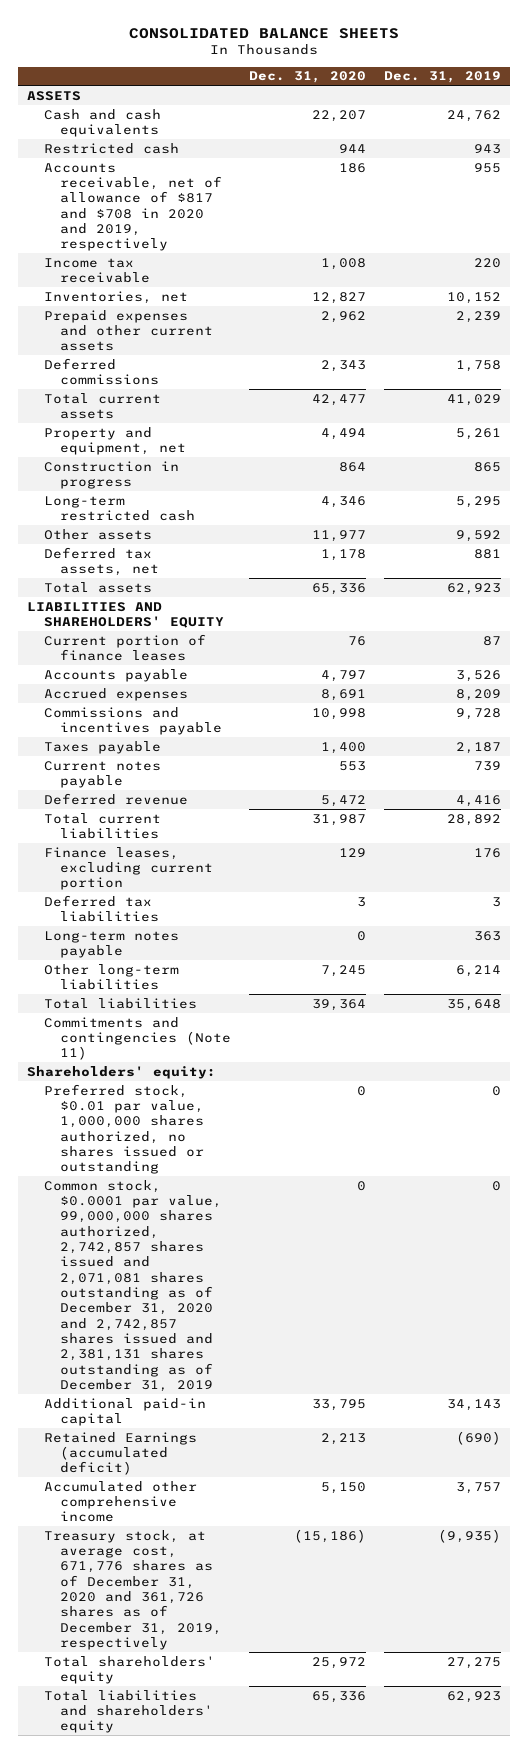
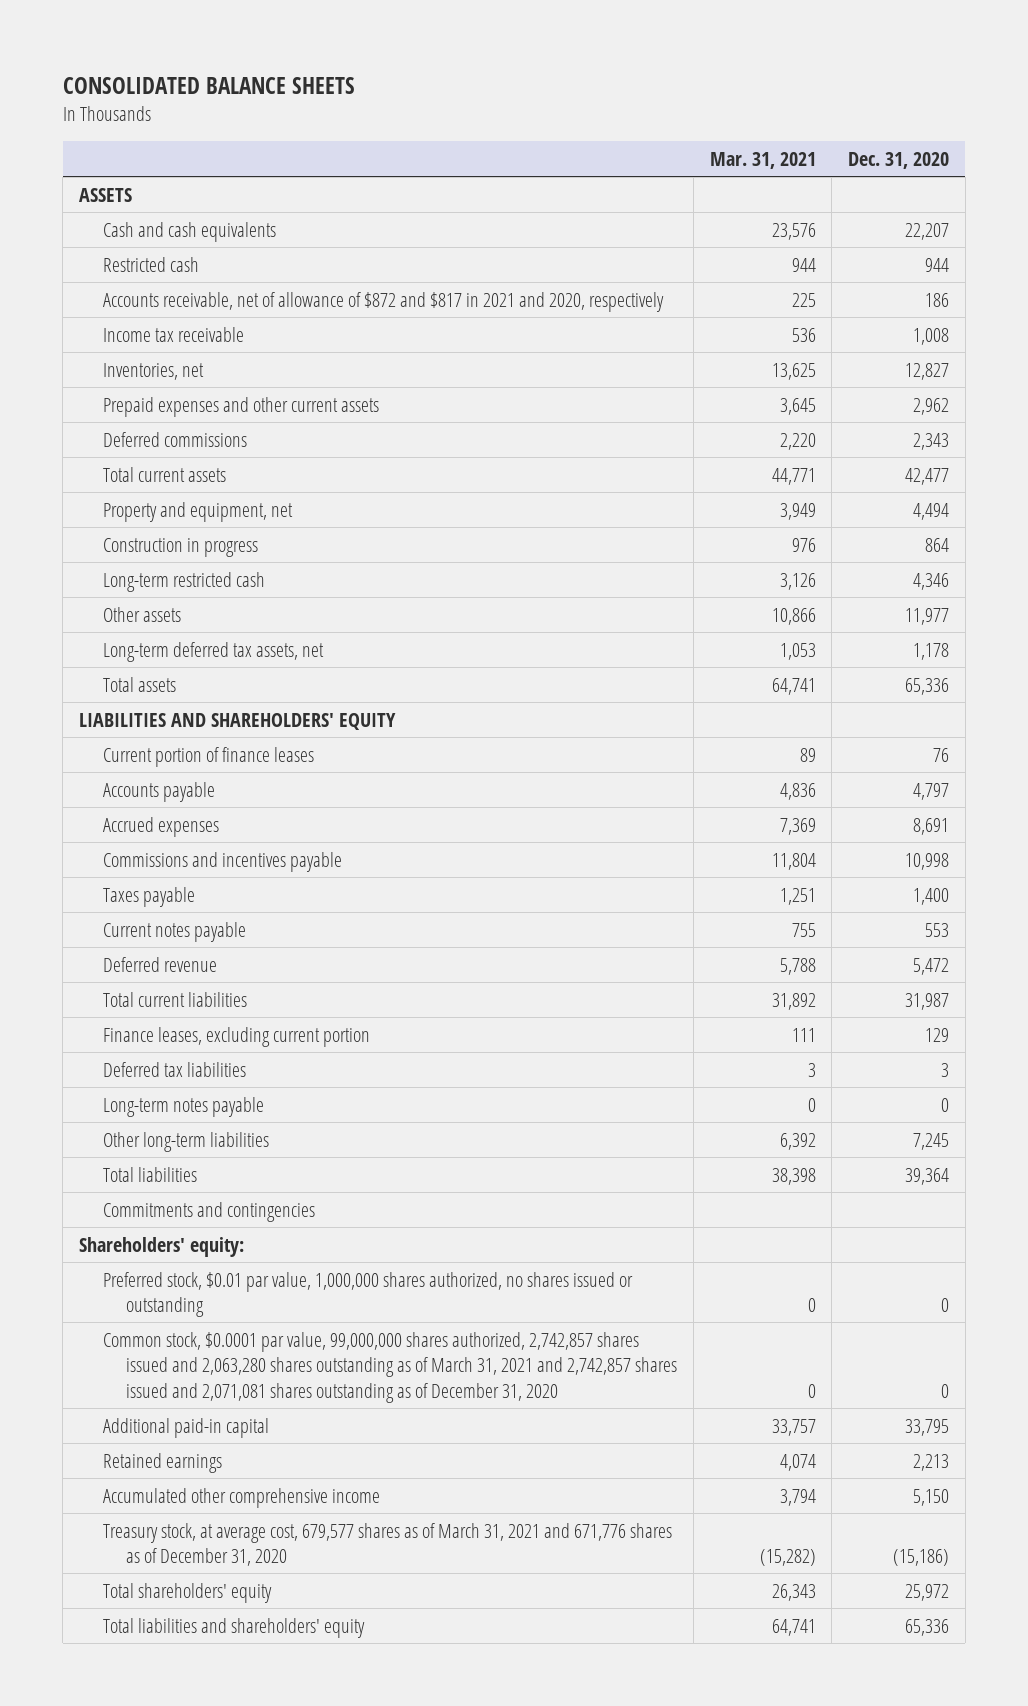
- | Dec. 31, 2020 | Dec. 31, 2019
+ | Mar. 31, 2021 | Dec. 31, 2020
- Accounts receivable, net of allowance of $817 and $708 in 2020 and 2019, respectively | 186 | 955
+ Accounts receivable, net of allowance of $872 and $817 in 2021 and 2020, respectively | 225 | 186
- Deferred tax assets, net | 1,178 | 881
+ Long-term deferred tax assets, net | 1,053 | 1,178
- Commitments and contingencies (Note 11)
+ Commitments and contingencies
- Common stock, $0.0001 par value, 99,000,000 shares authorized, 2,742,857 shares issued and 2,071,081 shares outstanding as of December 31, 2020 and 2,742,857 shares issued and 2,381,131 shares outstanding as of December 31, 2019 | 0 | 0
+ Common stock, $0.0001 par value, 99,000,000 shares authorized, 2,742,857 shares issued and 2,063,280 shares outstanding as of March 31, 2021 and 2,742,857 shares issued and 2,071,081 shares outstanding as of December 31, 2020 | 0 | 0
- Retained Earnings (accumulated deficit) | 2,213 | (690)
+ Retained earnings | 4,074 | 2,213
- Treasury stock, at average cost, 671,776 shares as of December 31, 2020 and 361,726 shares as of December 31, 2019, respectively | (15,186) | (9,935)
+ Treasury stock, at average cost, 679,577 shares as of March 31, 2021 and 671,776 shares as of December 31, 2020 | (15,282) | (15,186)

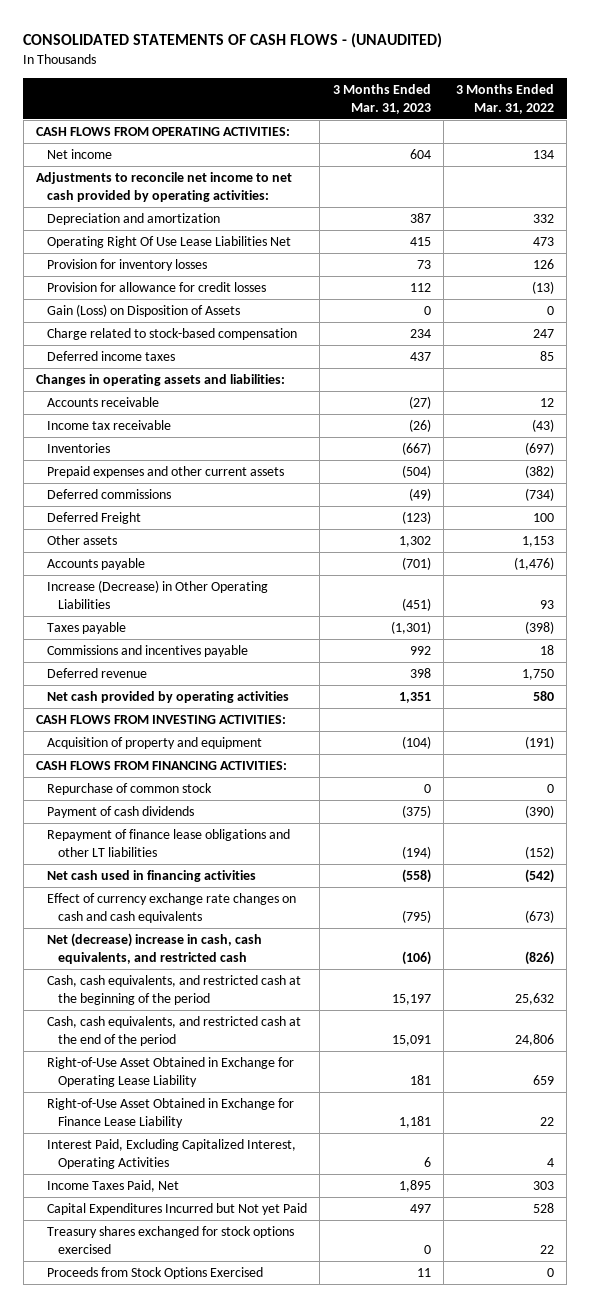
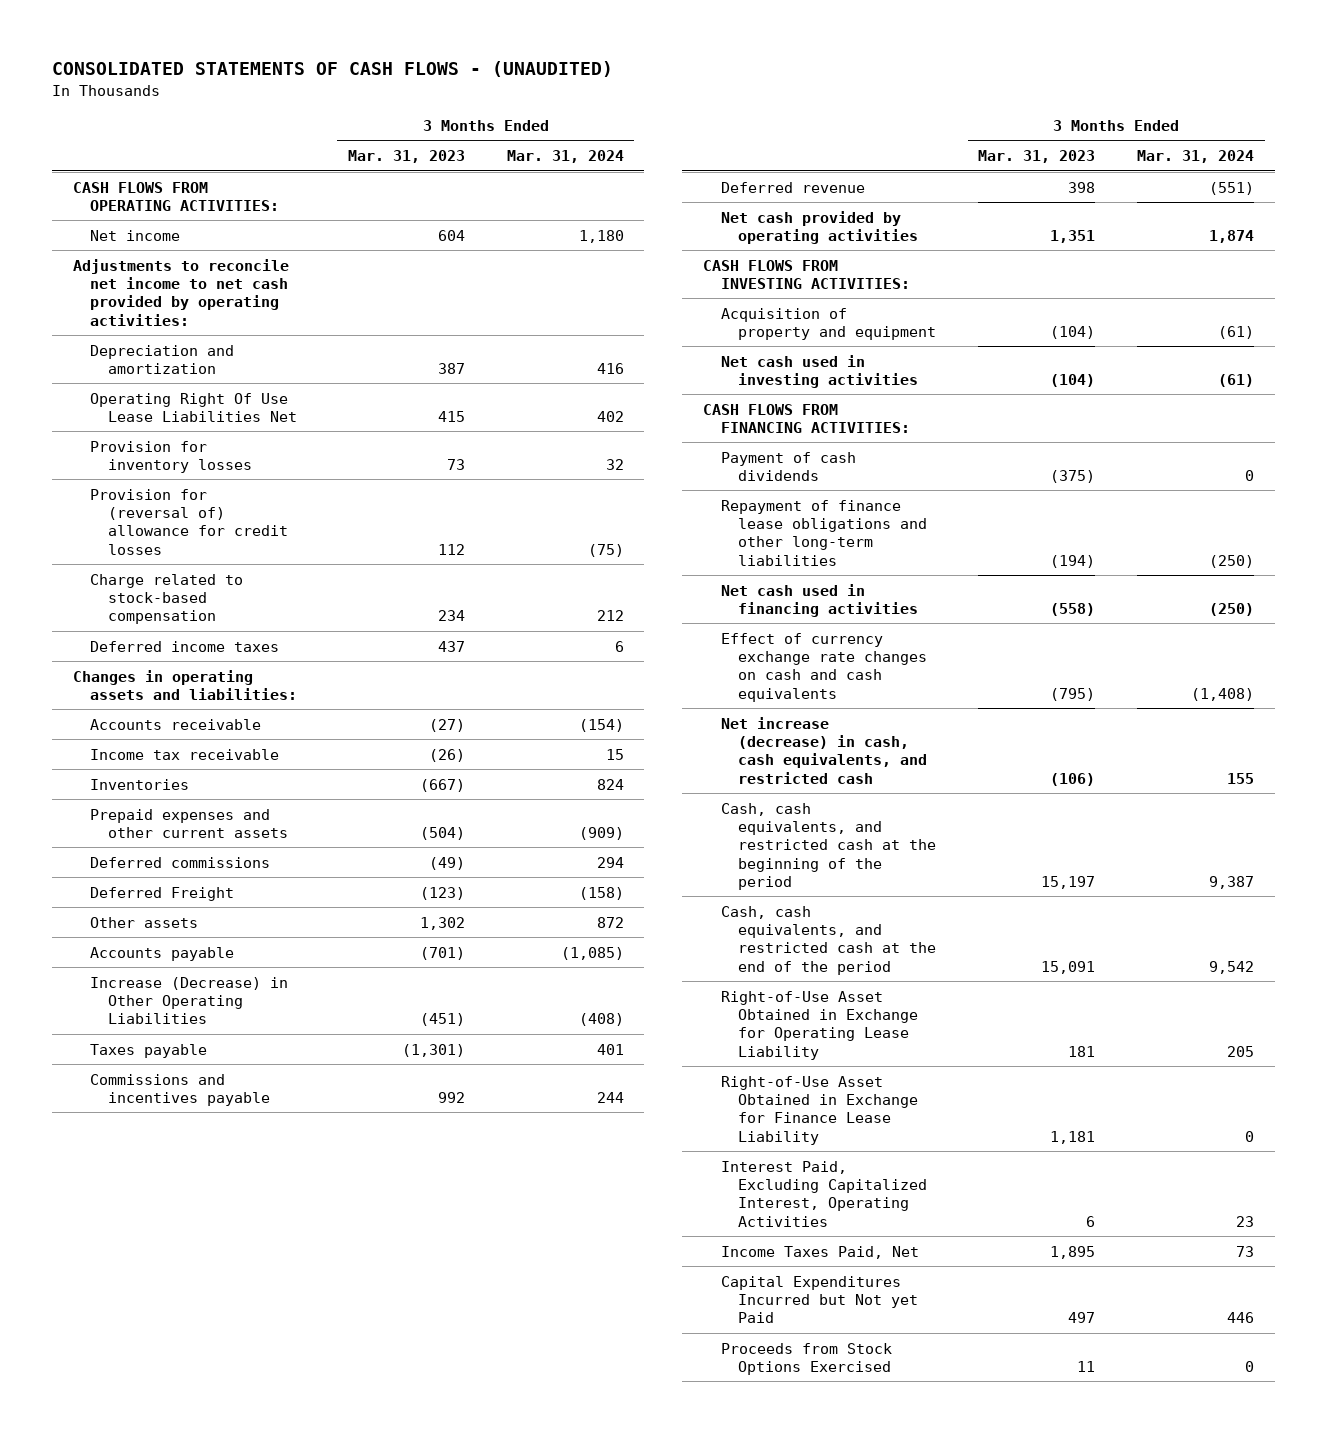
- | 3 Months Ended Mar. 31, 2023 | 3 Months Ended Mar. 31, 2022
+ | 3 Months Ended Mar. 31, 2023 | 3 Months Ended Mar. 31, 2024
- Provision for allowance for credit losses | 112 | (13)
- Gain (Loss) on Disposition of Assets | 0 | 0
+ Provision for (reversal of) allowance for credit losses | 112 | (75)
+ Net cash used in investing activities | (104) | (61)
- Repurchase of common stock | 0 | 0
- Repayment of finance lease obligations and other LT liabilities | (194) | (152)
+ Repayment of finance lease obligations and other long-term liabilities | (194) | (250)
- Net (decrease) increase in cash, cash equivalents, and restricted cash | (106) | (826)
+ Net increase (decrease) in cash, cash equivalents, and restricted cash | (106) | 155
- Treasury shares exchanged for stock options exercised | 0 | 22

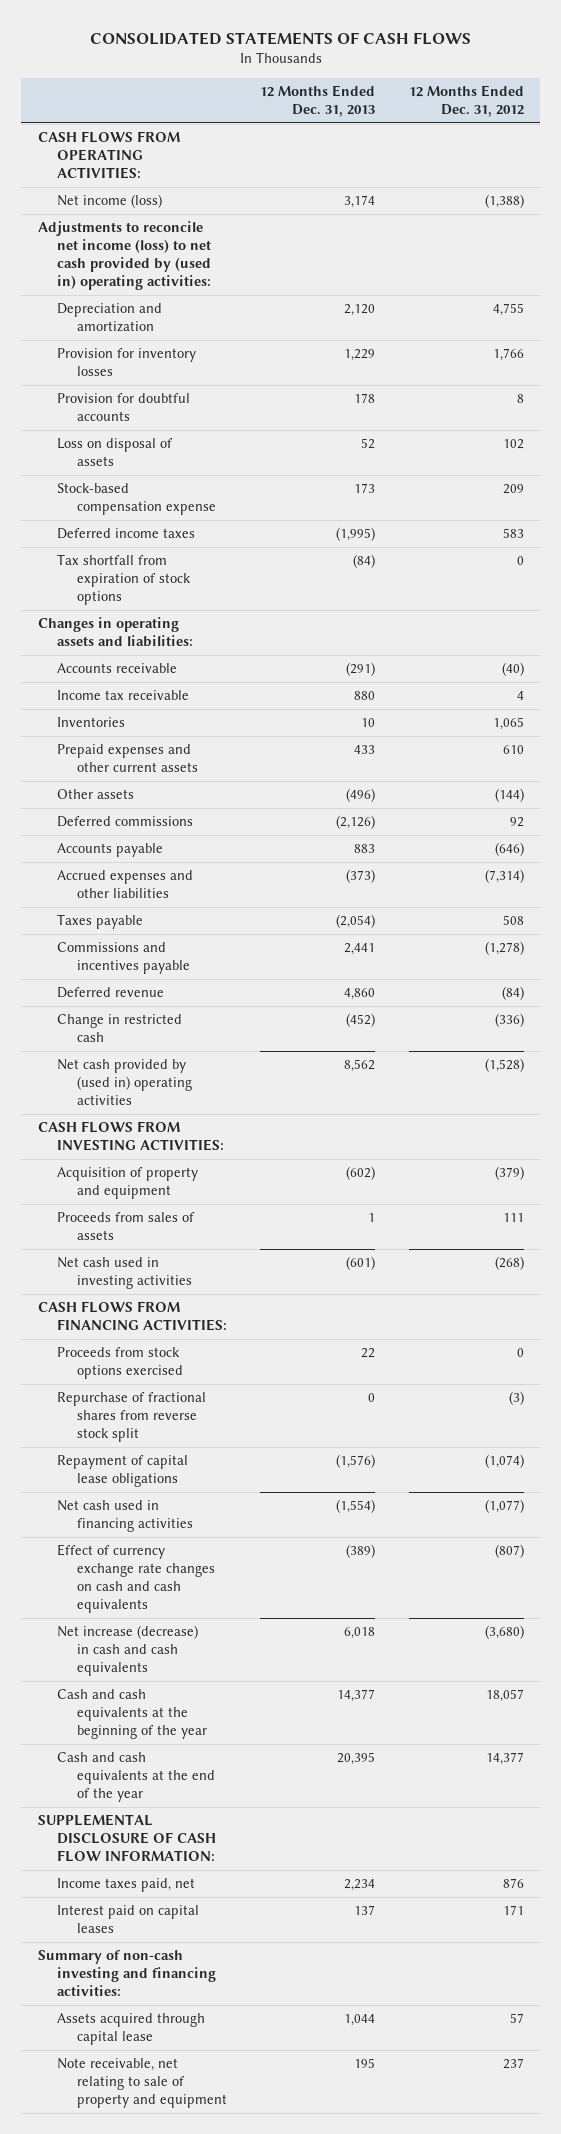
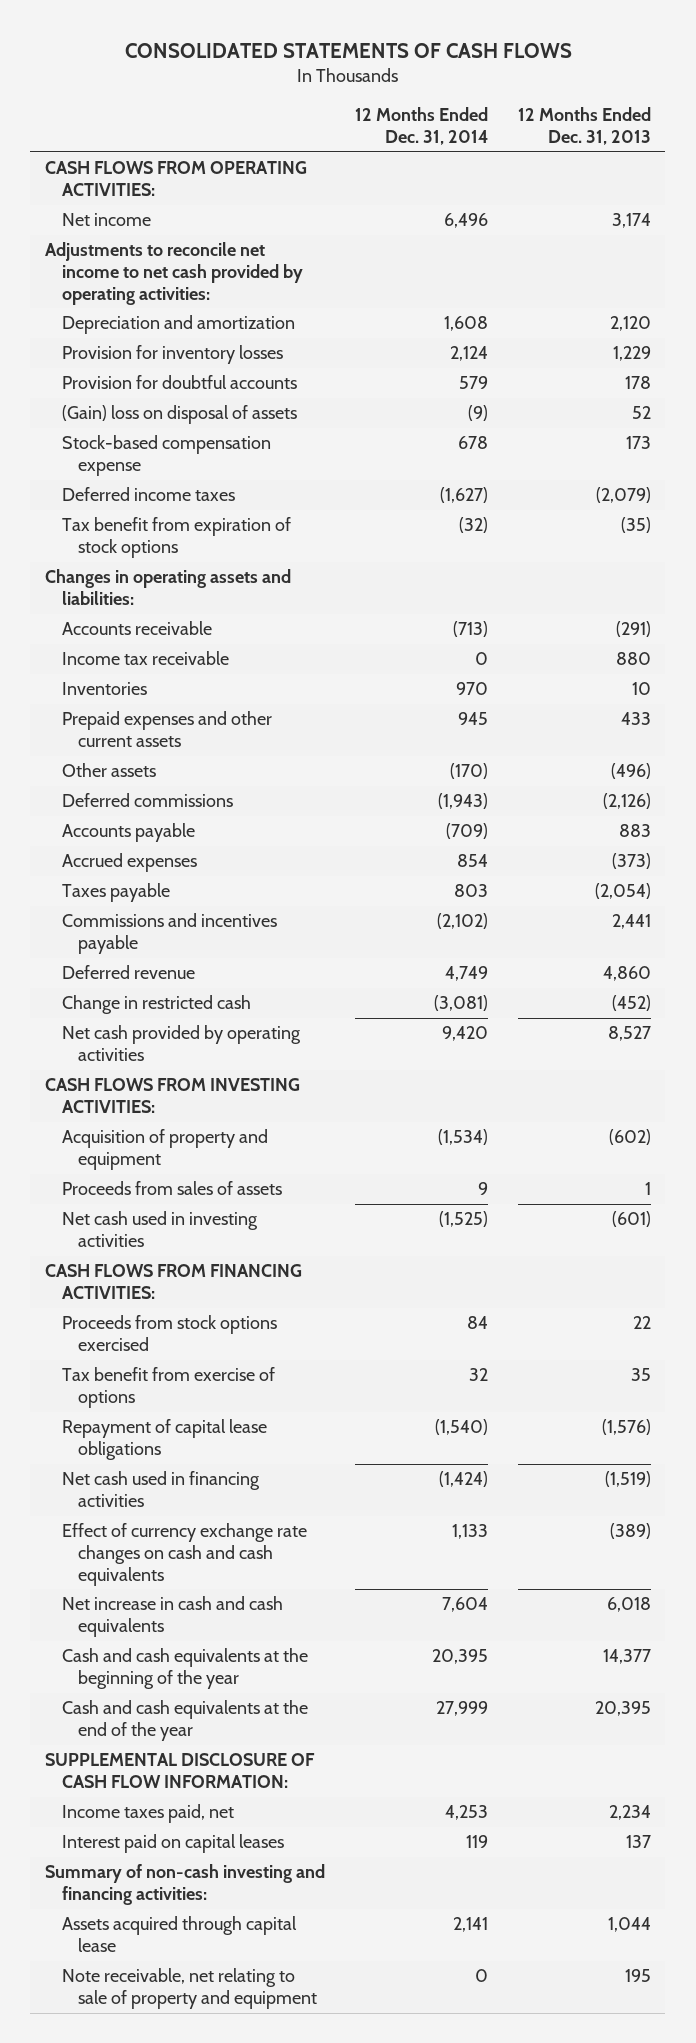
- | 12 Months Ended Dec. 31, 2013 | 12 Months Ended Dec. 31, 2012
+ | 12 Months Ended Dec. 31, 2014 | 12 Months Ended Dec. 31, 2013
- Net income (loss) | 3,174 | (1,388)
- Adjustments to reconcile net income (loss) to net cash provided by (used in) operating activities:
+ Net income | 6,496 | 3,174
+ Adjustments to reconcile net income to net cash provided by operating activities:
- Loss on disposal of assets | 52 | 102
+ (Gain) loss on disposal of assets | (9) | 52
- Deferred income taxes | (1,995) | 583
- Tax shortfall from expiration of stock options | (84) | 0
+ Deferred income taxes | (1,627) | (2,079)
+ Tax benefit from expiration of stock options | (32) | (35)
- Accrued expenses and other liabilities | (373) | (7,314)
+ Accrued expenses | 854 | (373)
- Net cash provided by (used in) operating activities | 8,562 | (1,528)
+ Net cash provided by operating activities | 9,420 | 8,527
- Repurchase of fractional shares from reverse stock split | 0 | (3)
+ Tax benefit from exercise of options | 32 | 35
- Net cash used in financing activities | (1,554) | (1,077)
+ Net cash used in financing activities | (1,424) | (1,519)
- Net increase (decrease) in cash and cash equivalents | 6,018 | (3,680)
+ Net increase in cash and cash equivalents | 7,604 | 6,018

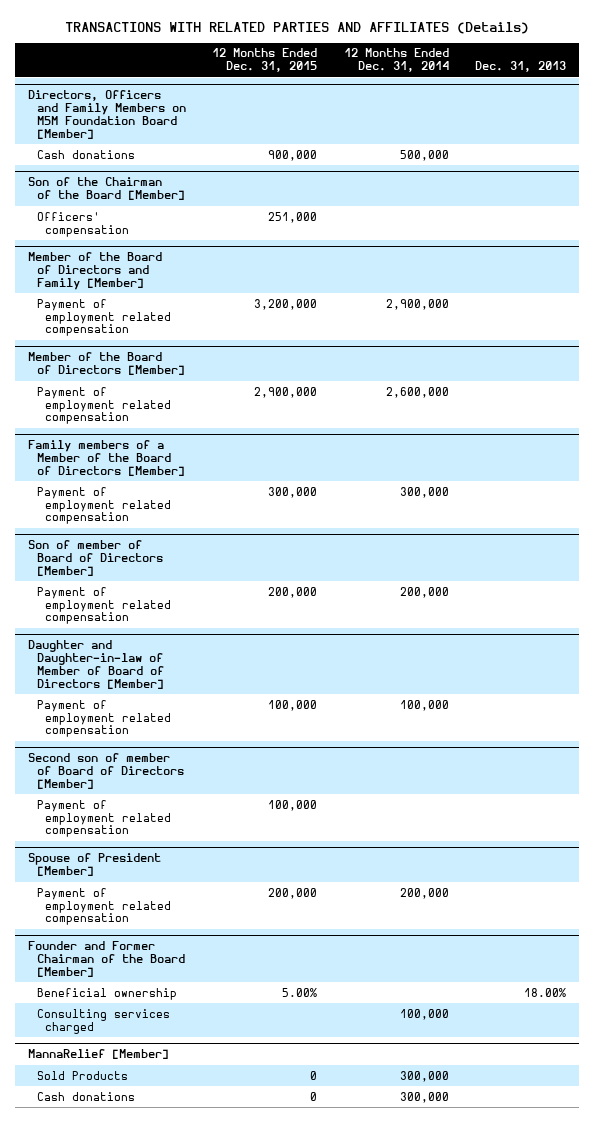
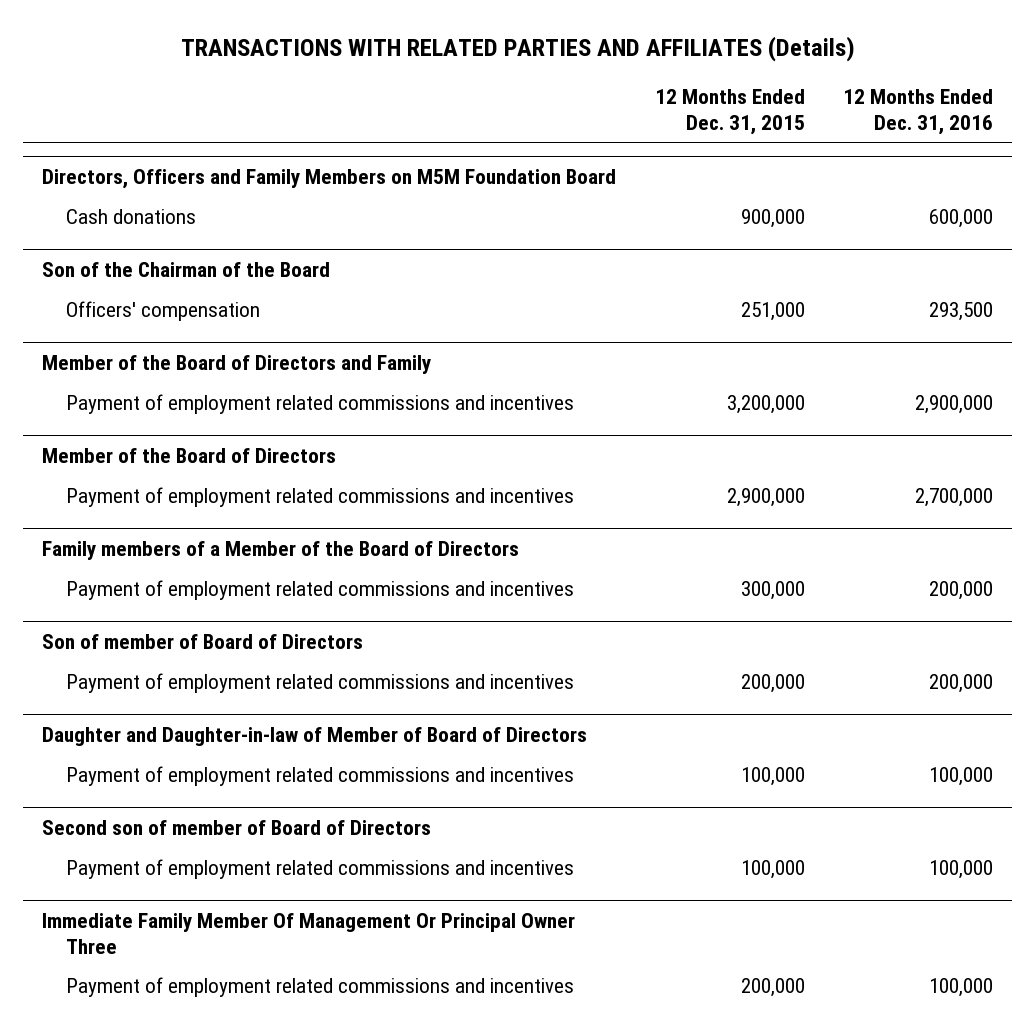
- | 12 Months Ended Dec. 31, 2015 | 12 Months Ended Dec. 31, 2014 | Dec. 31, 2013
+ | 12 Months Ended Dec. 31, 2015 | 12 Months Ended Dec. 31, 2016
- Directors, Officers and Family Members on M5M Foundation Board [Member]
+ Directors, Officers and Family Members on M5M Foundation Board
- Son of the Chairman of the Board [Member]
+ Son of the Chairman of the Board
- Member of the Board of Directors and Family [Member]
- Payment of employment related compensation | 3,200,000 | 2,900,000 |
- Member of the Board of Directors [Member]
- Payment of employment related compensation | 2,900,000 | 2,600,000 |
- Family members of a Member of the Board of Directors [Member]
- Payment of employment related compensation | 300,000 | 300,000 |
- Son of member of Board of Directors [Member]
- Payment of employment related compensation | 200,000 | 200,000 |
- Daughter and Daughter-in-law of Member of Board of Directors [Member]
- Payment of employment related compensation | 100,000 | 100,000 |
- Second son of member of Board of Directors [Member]
- Payment of employment related compensation | 100,000 | |
- Spouse of President [Member]
- Payment of employment related compensation | 200,000 | 200,000 |
- Founder and Former Chairman of the Board [Member]
- Beneficial ownership | 5.00% | | 18.00%
- Consulting services charged | | 100,000 |
- MannaRelief [Member]
- Sold Products | 0 | 300,000 |
- Cash donations | 0 | 300,000 |
+ Member of the Board of Directors and Family
+ Payment of employment related commissions and incentives | 3,200,000 | 2,900,000
+ Member of the Board of Directors
+ Payment of employment related commissions and incentives | 2,900,000 | 2,700,000
+ Family members of a Member of the Board of Directors
+ Payment of employment related commissions and incentives | 300,000 | 200,000
+ Son of member of Board of Directors
+ Payment of employment related commissions and incentives | 200,000 | 200,000
+ Daughter and Daughter-in-law of Member of Board of Directors
+ Payment of employment related commissions and incentives | 100,000 | 100,000
+ Second son of member of Board of Directors
+ Payment of employment related commissions and incentives | 100,000 | 100,000
+ Immediate Family Member Of Management Or Principal Owner Three
+ Payment of employment related commissions and incentives | 200,000 | 100,000

